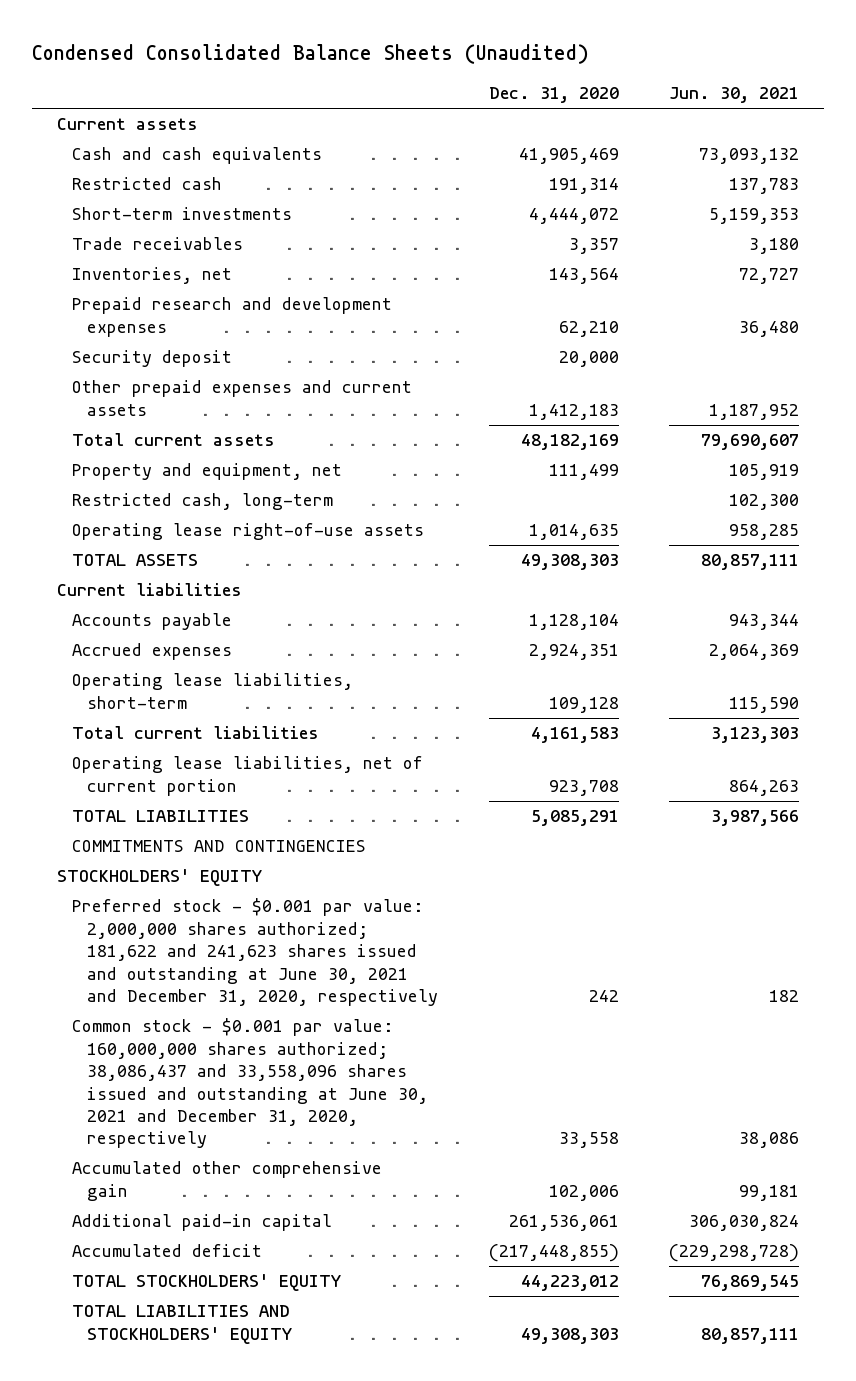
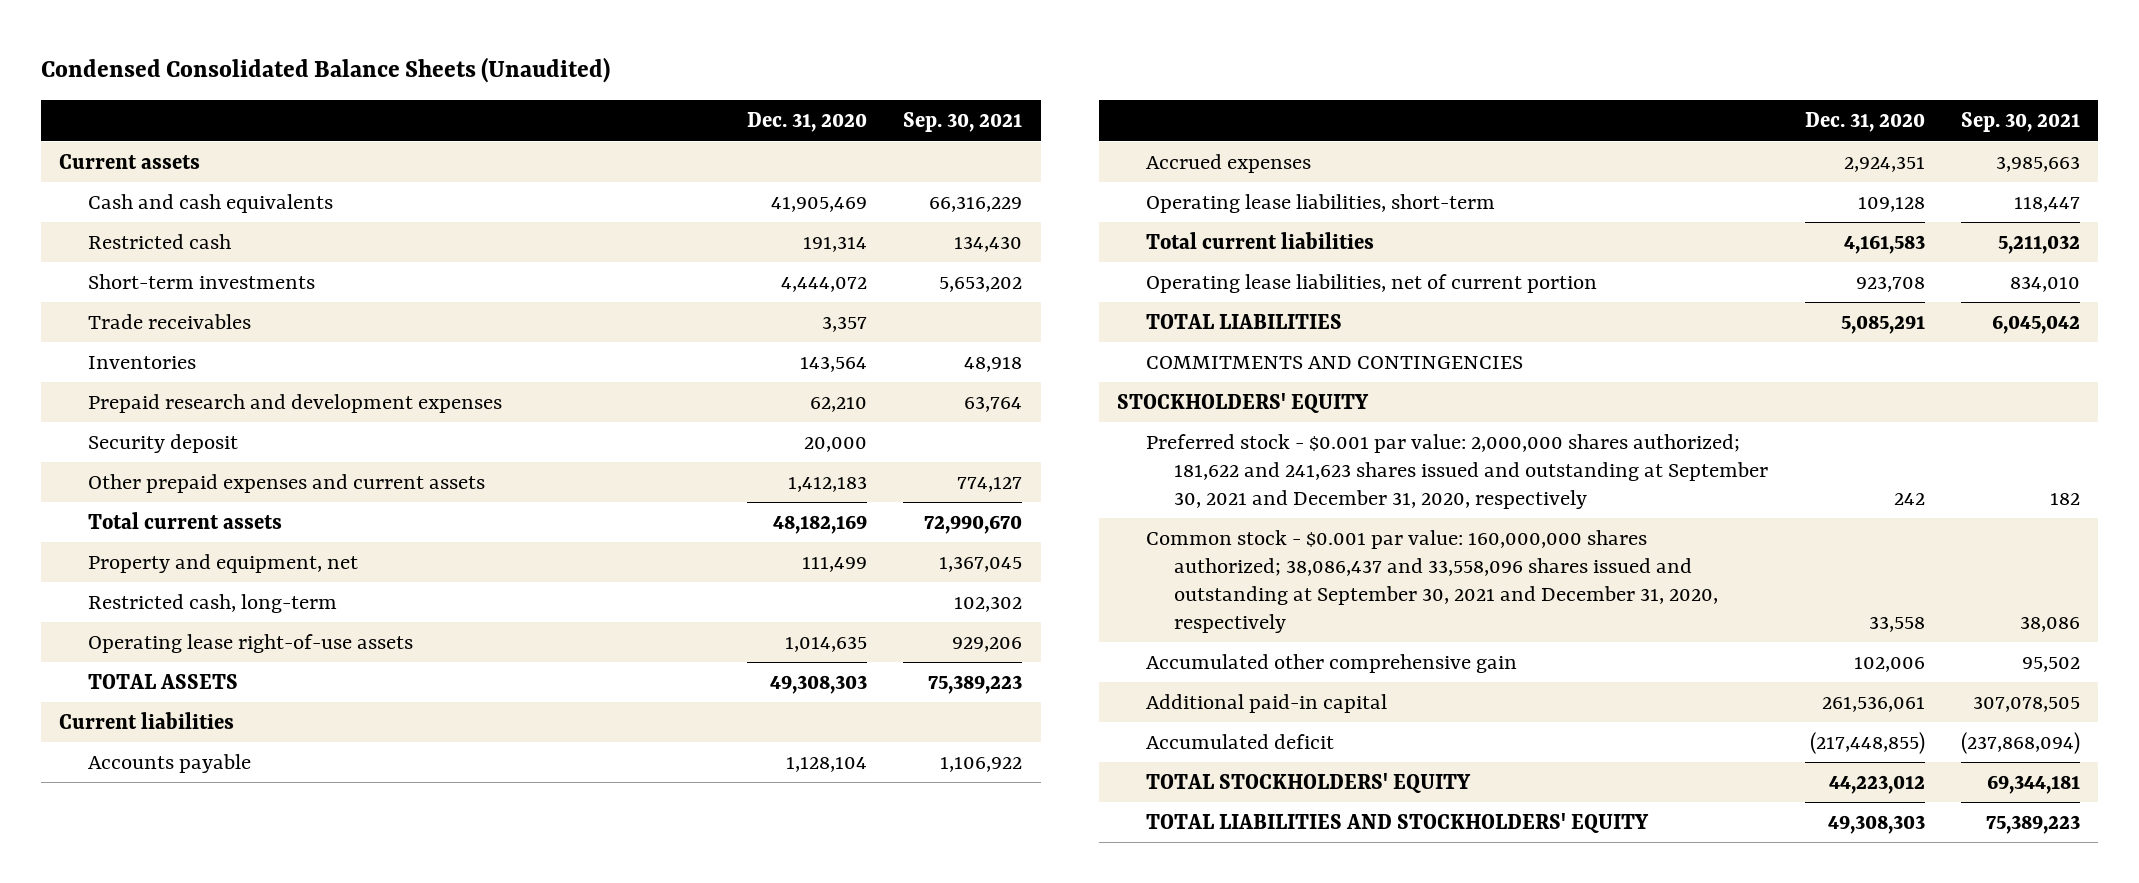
- | Dec. 31, 2020 | Jun. 30, 2021
+ | Dec. 31, 2020 | Sep. 30, 2021
- Inventories, net | 143,564 | 72,727
+ Inventories | 143,564 | 48,918
- Preferred stock - $0.001 par value: 2,000,000 shares authorized; 181,622 and 241,623 shares issued and outstanding at June 30, 2021 and December 31, 2020, respectively | 242 | 182
- Common stock - $0.001 par value: 160,000,000 shares authorized; 38,086,437 and 33,558,096 shares issued and outstanding at June 30, 2021 and December 31, 2020, respectively | 33,558 | 38,086
+ Preferred stock - $0.001 par value: 2,000,000 shares authorized; 181,622 and 241,623 shares issued and outstanding at September 30, 2021 and December 31, 2020, respectively | 242 | 182
+ Common stock - $0.001 par value: 160,000,000 shares authorized; 38,086,437 and 33,558,096 shares issued and outstanding at September 30, 2021 and December 31, 2020, respectively | 33,558 | 38,086

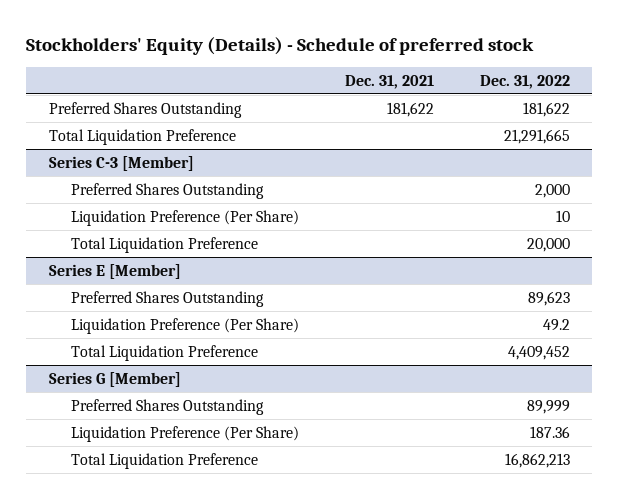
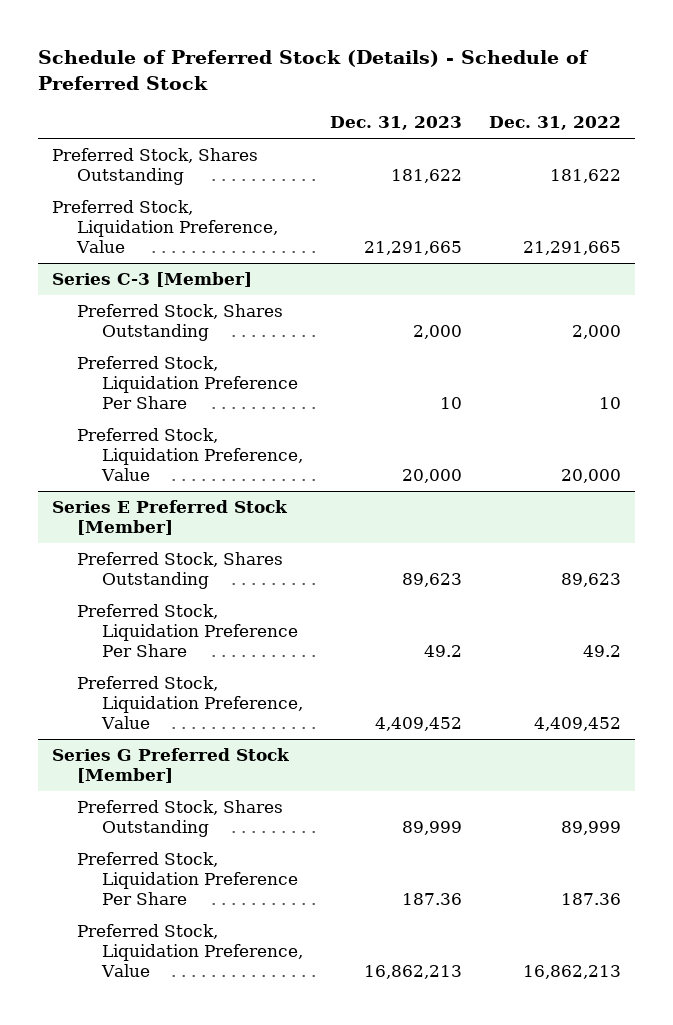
- Stockholders' Equity (Details) - Schedule of preferred stock
+ Schedule of Preferred Stock (Details) - Schedule of Preferred Stock
- | Dec. 31, 2021 | Dec. 31, 2022
+ | Dec. 31, 2023 | Dec. 31, 2022
- Preferred Shares Outstanding | 181,622 | 181,622
- Total Liquidation Preference | | 21,291,665
+ Preferred Stock, Shares Outstanding | 181,622 | 181,622
+ Preferred Stock, Liquidation Preference, Value | 21,291,665 | 21,291,665
@ Series C-3 [Member]
- Preferred Shares Outstanding | | 2,000
- Liquidation Preference (Per Share) | | 10
- Total Liquidation Preference | | 20,000
- Series E [Member]
- Preferred Shares Outstanding | | 89,623
- Liquidation Preference (Per Share) | | 49.2
- Total Liquidation Preference | | 4,409,452
- Series G [Member]
- Preferred Shares Outstanding | | 89,999
- Liquidation Preference (Per Share) | | 187.36
- Total Liquidation Preference | | 16,862,213
@ Series C-3 [Member]
+ Preferred Stock, Shares Outstanding | 2,000 | 2,000
+ Preferred Stock, Liquidation Preference Per Share | 10 | 10
+ Preferred Stock, Liquidation Preference, Value | 20,000 | 20,000
+ Series E Preferred Stock [Member]
+ Preferred Stock, Shares Outstanding | 89,623 | 89,623
+ Preferred Stock, Liquidation Preference Per Share | 49.2 | 49.2
+ Preferred Stock, Liquidation Preference, Value | 4,409,452 | 4,409,452
+ Series G Preferred Stock [Member]
+ Preferred Stock, Shares Outstanding | 89,999 | 89,999
+ Preferred Stock, Liquidation Preference Per Share | 187.36 | 187.36
+ Preferred Stock, Liquidation Preference, Value | 16,862,213 | 16,862,213

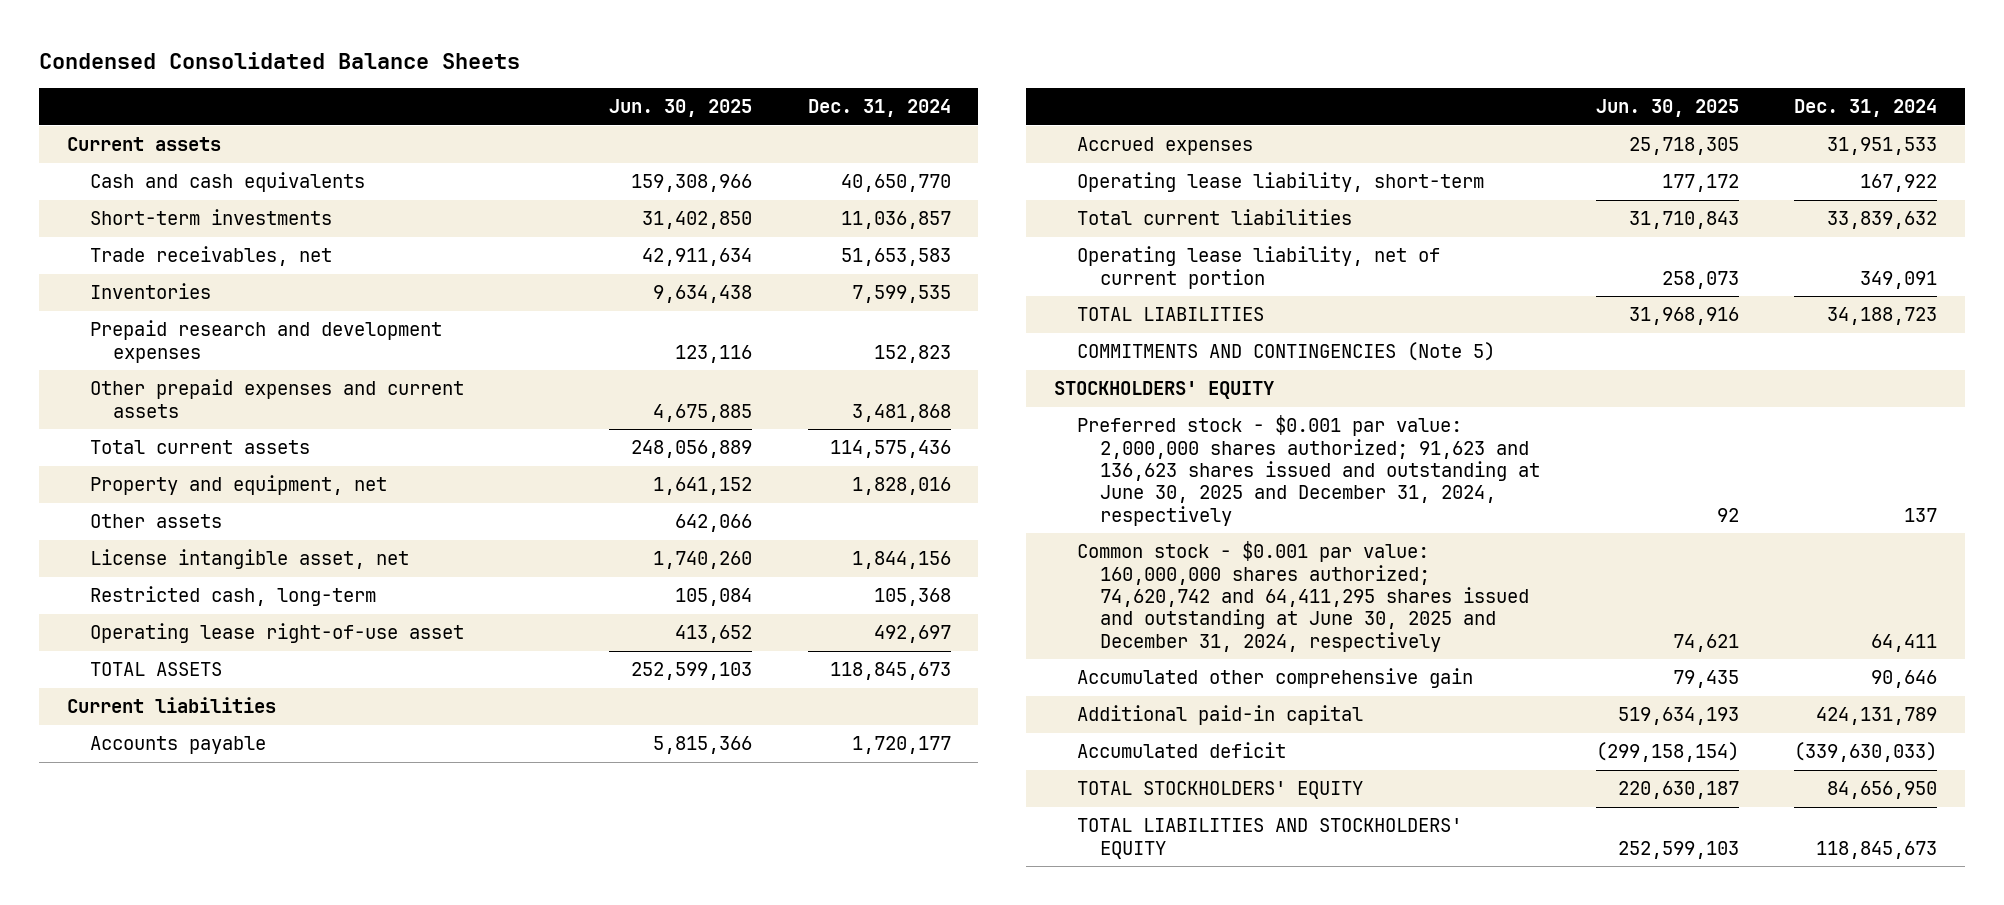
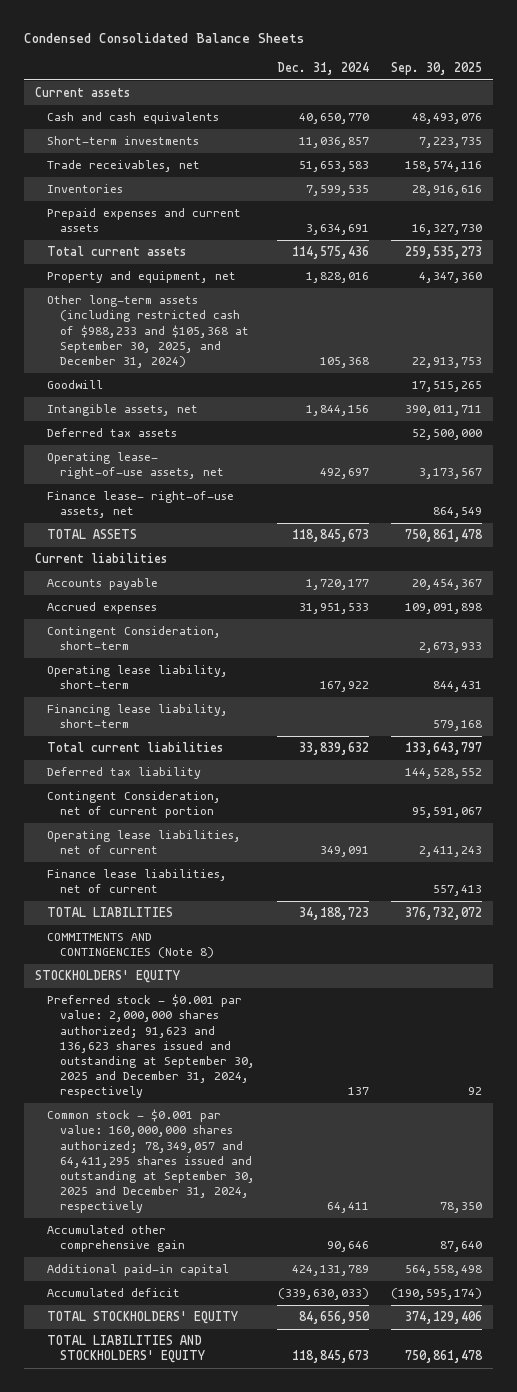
- | Jun. 30, 2025 | Dec. 31, 2024
+ | Dec. 31, 2024 | Sep. 30, 2025
- Prepaid research and development expenses | 123,116 | 152,823
- Other prepaid expenses and current assets | 4,675,885 | 3,481,868
+ Prepaid expenses and current assets | 3,634,691 | 16,327,730
- Other assets | 642,066 |
- License intangible asset, net | 1,740,260 | 1,844,156
- Restricted cash, long-term | 105,084 | 105,368
- Operating lease right-of-use asset | 413,652 | 492,697
+ Other long-term assets (including restricted cash of $988,233 and $105,368 at September 30, 2025, and December 31, 2024) | 105,368 | 22,913,753
+ Goodwill | | 17,515,265
+ Intangible assets, net | 1,844,156 | 390,011,711
+ Deferred tax assets | | 52,500,000
+ Operating lease- right-of-use assets, net | 492,697 | 3,173,567
+ Finance lease- right-of-use assets, net | | 864,549
+ Contingent Consideration, short-term | | 2,673,933
+ Financing lease liability, short-term | | 579,168
- Operating lease liability, net of current portion | 258,073 | 349,091
+ Deferred tax liability | | 144,528,552
+ Contingent Consideration, net of current portion | | 95,591,067
+ Operating lease liabilities, net of current | 349,091 | 2,411,243
+ Finance lease liabilities, net of current | | 557,413
- COMMITMENTS AND CONTINGENCIES (Note 5)
+ COMMITMENTS AND CONTINGENCIES (Note 8)
- Preferred stock - $0.001 par value: 2,000,000 shares authorized; 91,623 and 136,623 shares issued and outstanding at June 30, 2025 and December 31, 2024, respectively | 92 | 137
- Common stock - $0.001 par value: 160,000,000 shares authorized; 74,620,742 and 64,411,295 shares issued and outstanding at June 30, 2025 and December 31, 2024, respectively | 74,621 | 64,411
+ Preferred stock - $0.001 par value: 2,000,000 shares authorized; 91,623 and 136,623 shares issued and outstanding at September 30, 2025 and December 31, 2024, respectively | 137 | 92
+ Common stock - $0.001 par value: 160,000,000 shares authorized; 78,349,057 and 64,411,295 shares issued and outstanding at September 30, 2025 and December 31, 2024, respectively | 64,411 | 78,350

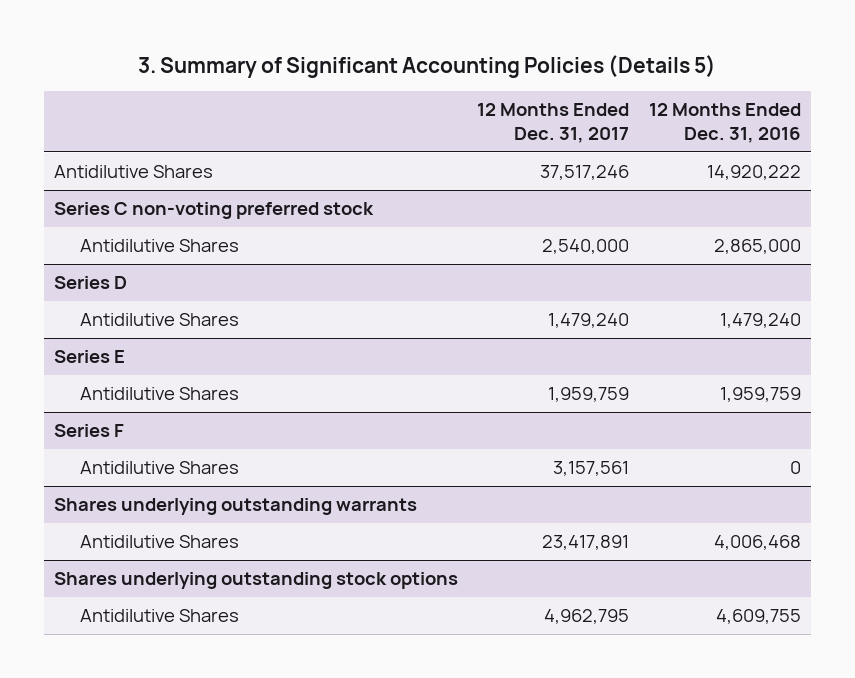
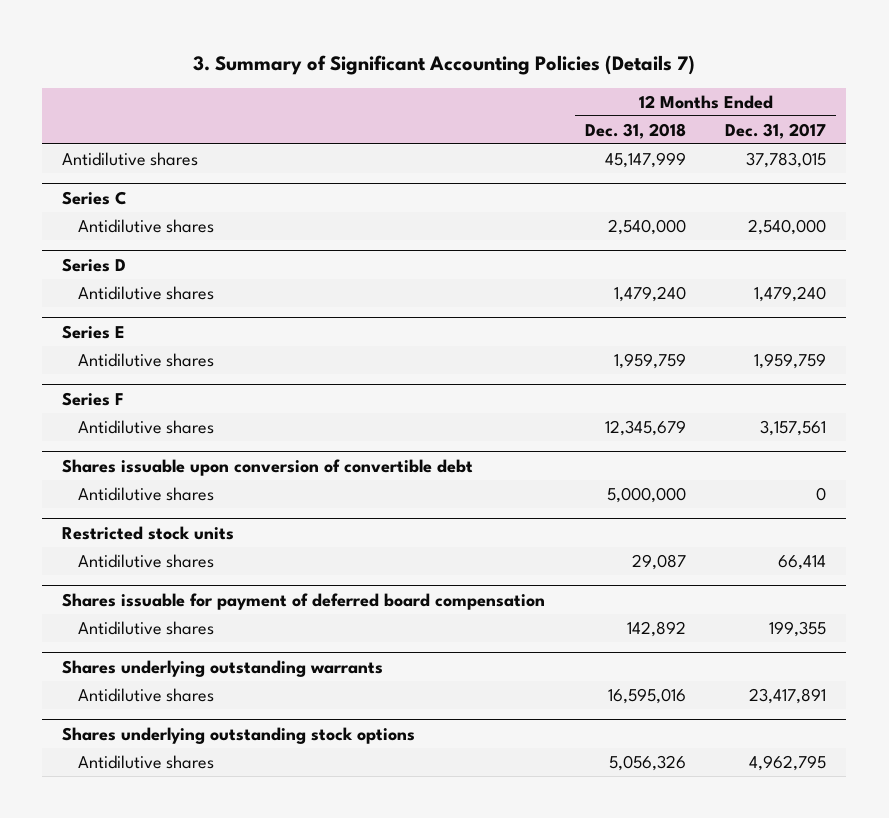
- 3. Summary of Significant Accounting Policies (Details 5)
+ 3. Summary of Significant Accounting Policies (Details 7)
- | 12 Months Ended Dec. 31, 2017 | 12 Months Ended Dec. 31, 2016
+ | 12 Months Ended Dec. 31, 2018 | 12 Months Ended Dec. 31, 2017
- Antidilutive Shares | 37,517,246 | 14,920,222
- Series C non-voting preferred stock
- Antidilutive Shares | 2,540,000 | 2,865,000
+ Antidilutive shares | 45,147,999 | 37,783,015
+ Series C
+ Antidilutive shares | 2,540,000 | 2,540,000
@ Series D
- Antidilutive Shares | 1,479,240 | 1,479,240
+ Antidilutive shares | 1,479,240 | 1,479,240
@ Series E
- Antidilutive Shares | 1,959,759 | 1,959,759
+ Antidilutive shares | 1,959,759 | 1,959,759
@ Series F
- Antidilutive Shares | 3,157,561 | 0
+ Antidilutive shares | 12,345,679 | 3,157,561
+ Shares issuable upon conversion of convertible debt
+ Antidilutive shares | 5,000,000 | 0
+ Restricted stock units
+ Antidilutive shares | 29,087 | 66,414
+ Shares issuable for payment of deferred board compensation
+ Antidilutive shares | 142,892 | 199,355
@ Shares underlying outstanding warrants
- Antidilutive Shares | 23,417,891 | 4,006,468
+ Antidilutive shares | 16,595,016 | 23,417,891
@ Shares underlying outstanding stock options
- Antidilutive Shares | 4,962,795 | 4,609,755
+ Antidilutive shares | 5,056,326 | 4,962,795

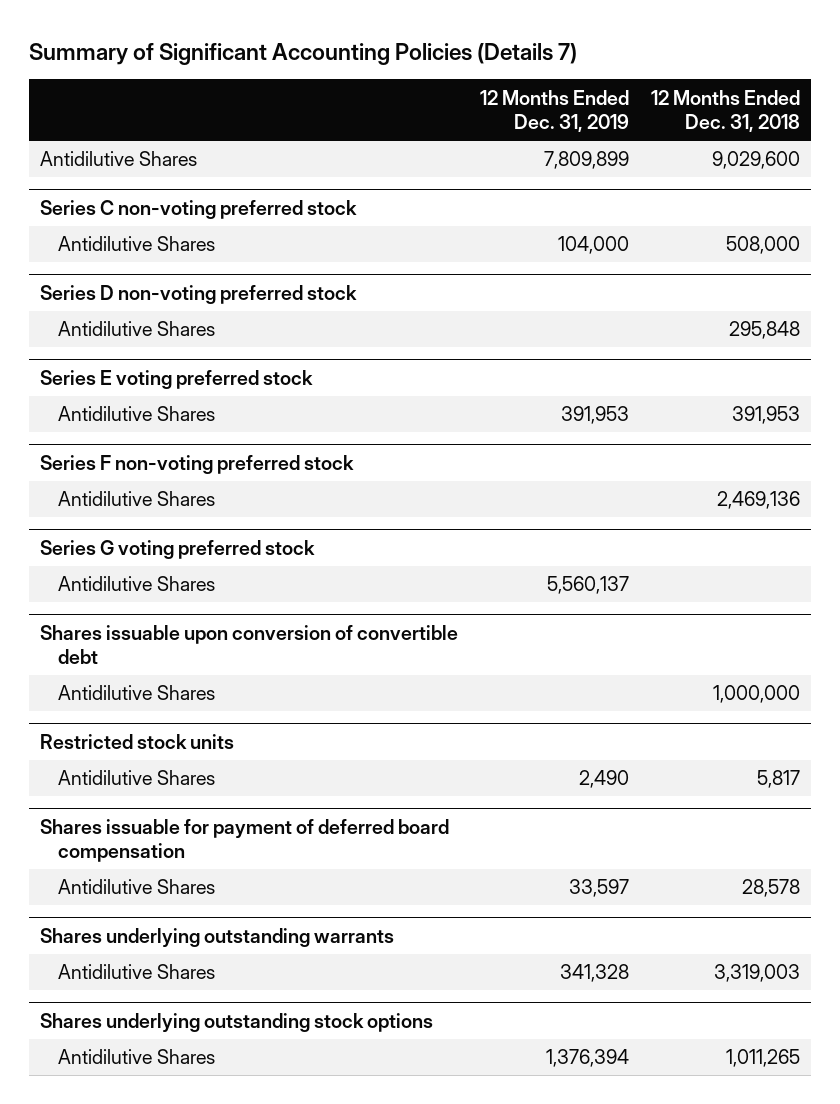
- 3. Summary of Significant Accounting Policies (Details 7)
+ Summary of Significant Accounting Policies (Details 7)
- | 12 Months Ended Dec. 31, 2018 | 12 Months Ended Dec. 31, 2017
+ | 12 Months Ended Dec. 31, 2019 | 12 Months Ended Dec. 31, 2018
- Antidilutive shares | 45,147,999 | 37,783,015
- Series C
- Antidilutive shares | 2,540,000 | 2,540,000
- Series D
- Antidilutive shares | 1,479,240 | 1,479,240
- Series E
- Antidilutive shares | 1,959,759 | 1,959,759
- Series F
- Antidilutive shares | 12,345,679 | 3,157,561
+ Antidilutive Shares | 7,809,899 | 9,029,600
+ Series C non-voting preferred stock
+ Antidilutive Shares | 104,000 | 508,000
+ Series D non-voting preferred stock
+ Antidilutive Shares | | 295,848
+ Series E voting preferred stock
+ Antidilutive Shares | 391,953 | 391,953
+ Series F non-voting preferred stock
+ Antidilutive Shares | | 2,469,136
+ Series G voting preferred stock
+ Antidilutive Shares | 5,560,137 |
@ Shares issuable upon conversion of convertible debt
- Antidilutive shares | 5,000,000 | 0
+ Antidilutive Shares | | 1,000,000
@ Restricted stock units
- Antidilutive shares | 29,087 | 66,414
+ Antidilutive Shares | 2,490 | 5,817
@ Shares issuable for payment of deferred board compensation
- Antidilutive shares | 142,892 | 199,355
+ Antidilutive Shares | 33,597 | 28,578
@ Shares underlying outstanding warrants
- Antidilutive shares | 16,595,016 | 23,417,891
+ Antidilutive Shares | 341,328 | 3,319,003
@ Shares underlying outstanding stock options
- Antidilutive shares | 5,056,326 | 4,962,795
+ Antidilutive Shares | 1,376,394 | 1,011,265

